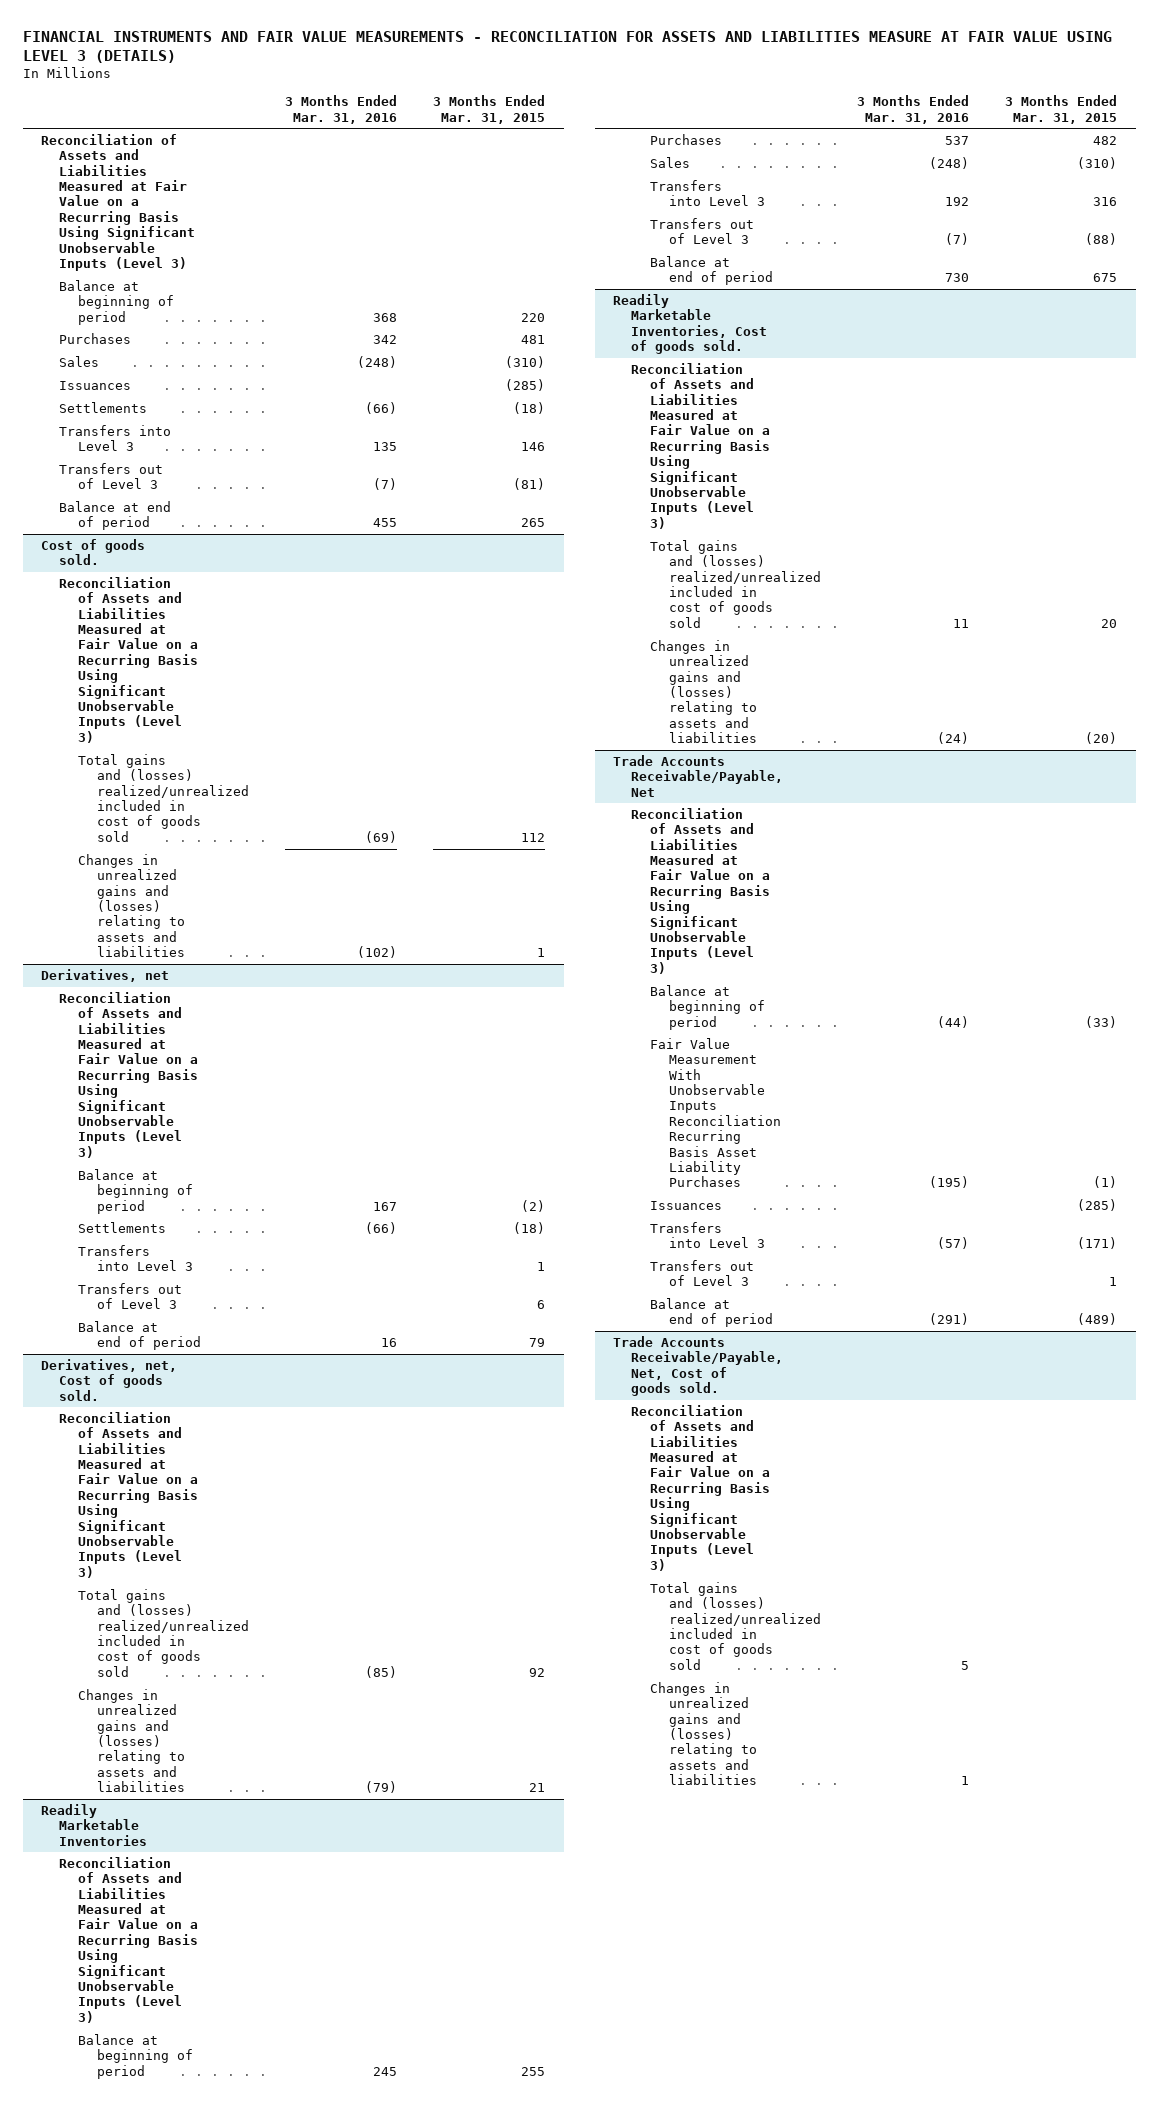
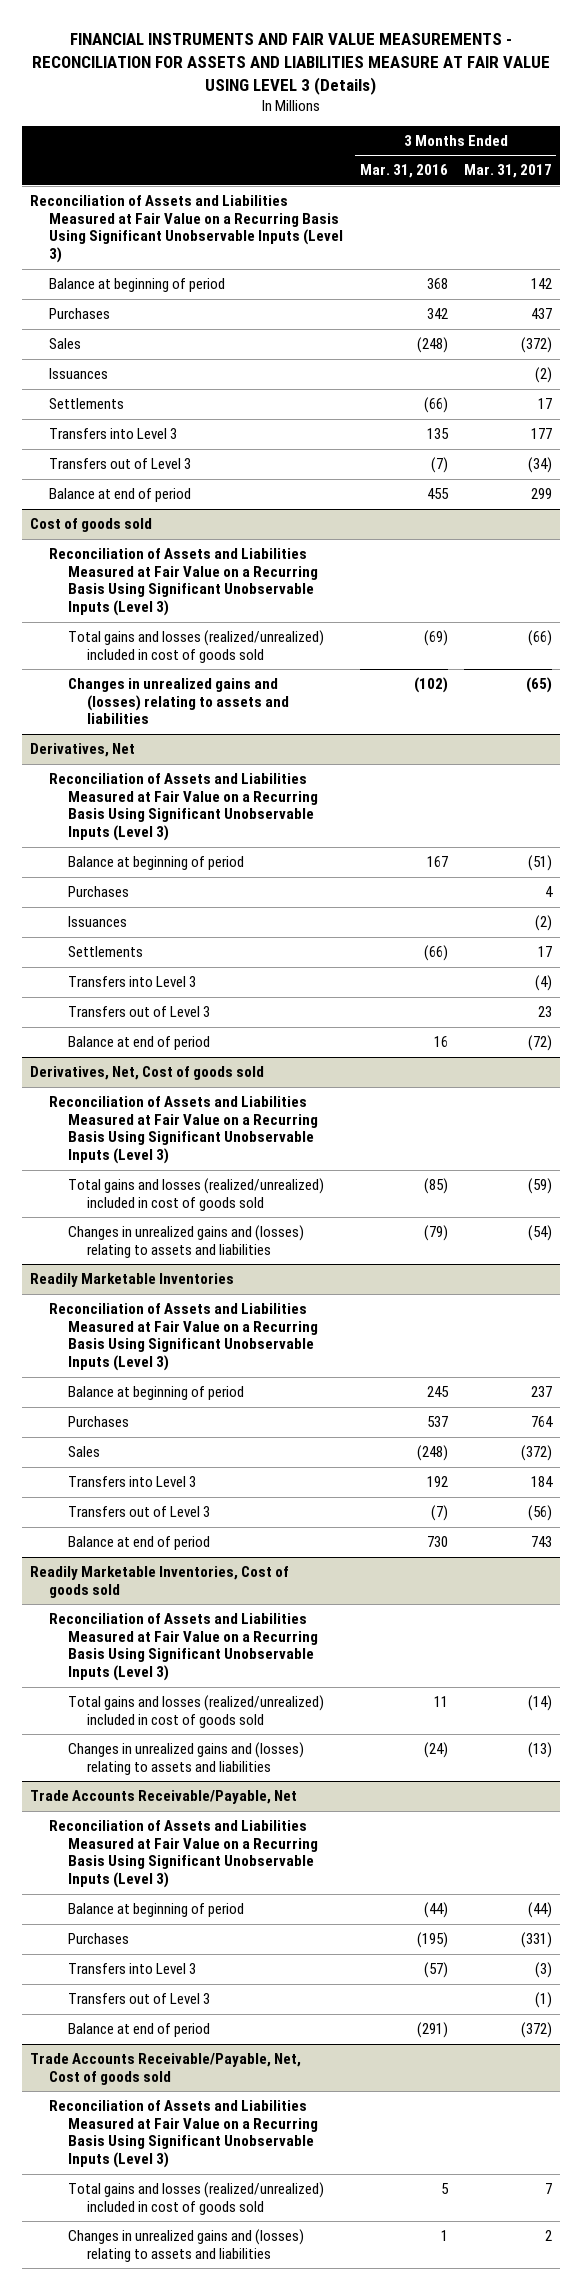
- FINANCIAL INSTRUMENTS AND FAIR VALUE MEASUREMENTS - RECONCILIATION FOR ASSETS AND LIABILITIES MEASURE AT FAIR VALUE USING LEVEL 3 (DETAILS)
+ FINANCIAL INSTRUMENTS AND FAIR VALUE MEASUREMENTS - RECONCILIATION FOR ASSETS AND LIABILITIES MEASURE AT FAIR VALUE USING LEVEL 3 (Details)
- | 3 Months Ended Mar. 31, 2016 | 3 Months Ended Mar. 31, 2015
+ | 3 Months Ended Mar. 31, 2016 | 3 Months Ended Mar. 31, 2017
- Cost of goods sold.
+ Cost of goods sold
- Total gains and (losses) realized/unrealized included in cost of goods sold | (69) | 112
+ Total gains and losses (realized/unrealized) included in cost of goods sold | (69) | (66)
- Derivatives, net
+ Derivatives, Net
+ Purchases | | 4
+ Issuances | | (2)
- Derivatives, net, Cost of goods sold.
+ Derivatives, Net, Cost of goods sold
- Total gains and (losses) realized/unrealized included in cost of goods sold | (85) | 92
+ Total gains and losses (realized/unrealized) included in cost of goods sold | (85) | (59)
- Readily Marketable Inventories, Cost of goods sold.
+ Readily Marketable Inventories, Cost of goods sold
- Total gains and (losses) realized/unrealized included in cost of goods sold | 11 | 20
+ Total gains and losses (realized/unrealized) included in cost of goods sold | 11 | (14)
@ Trade Accounts Receivable/Payable, Net
- Fair Value Measurement With Unobservable Inputs Reconciliation Recurring Basis Asset Liability Purchases | (195) | (1)
- Issuances | | (285)
+ Purchases | (195) | (331)
- Trade Accounts Receivable/Payable, Net, Cost of goods sold.
+ Trade Accounts Receivable/Payable, Net, Cost of goods sold
- Total gains and (losses) realized/unrealized included in cost of goods sold | 5 |
+ Total gains and losses (realized/unrealized) included in cost of goods sold | 5 | 7

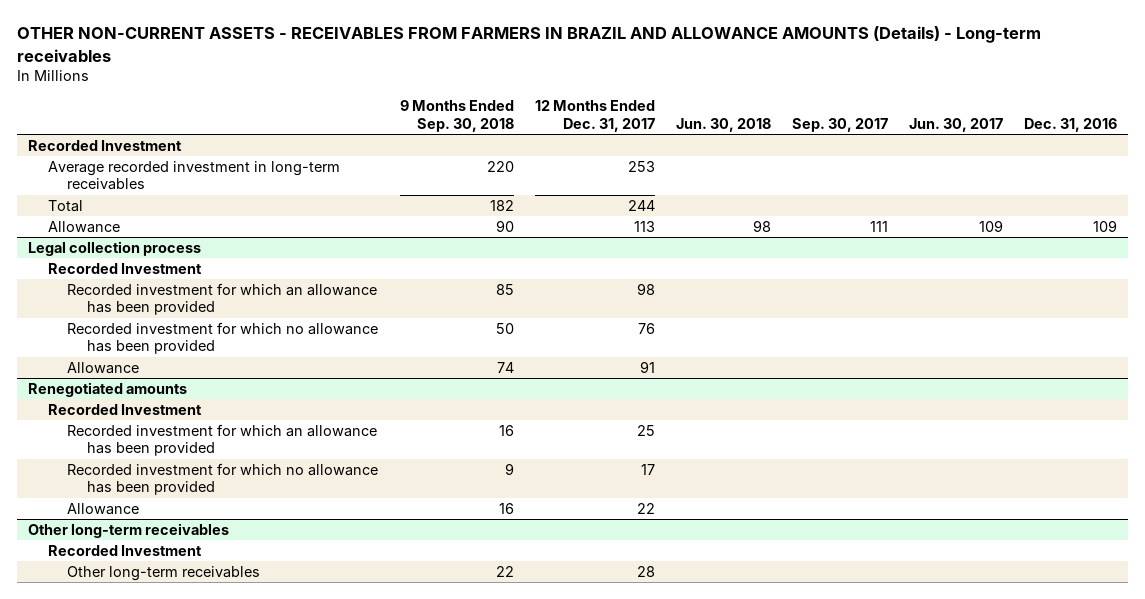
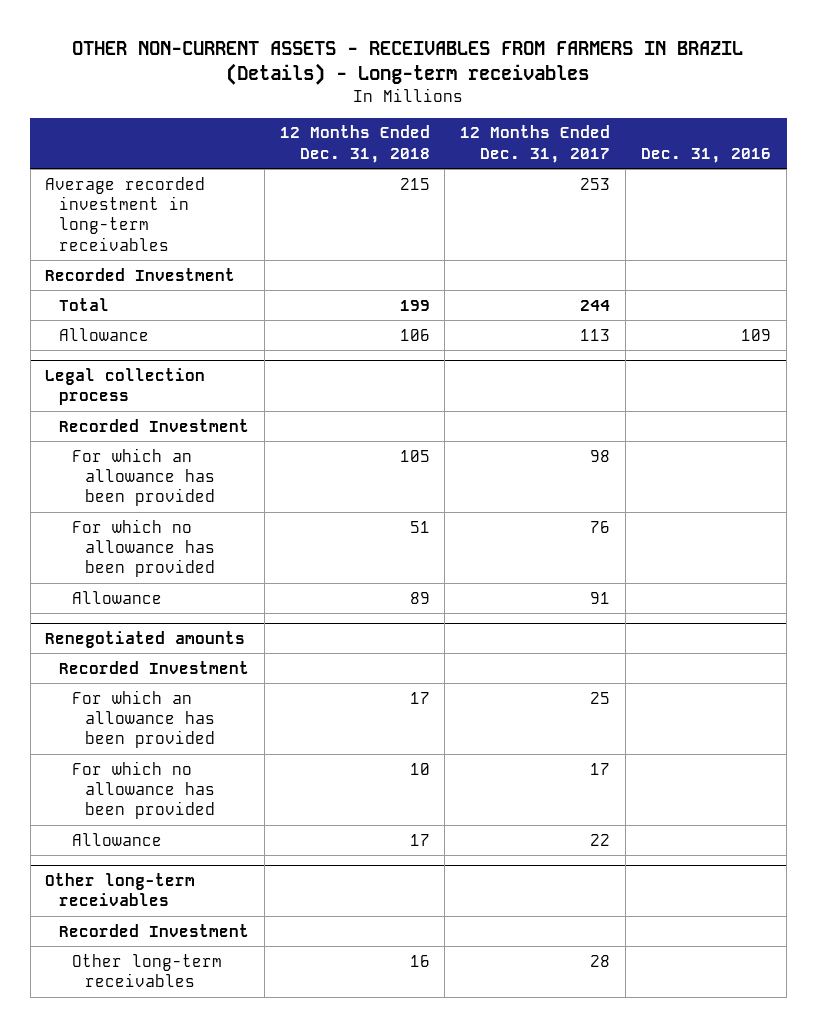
- OTHER NON-CURRENT ASSETS - RECEIVABLES FROM FARMERS IN BRAZIL AND ALLOWANCE AMOUNTS (Details) - Long-term receivables
+ OTHER NON-CURRENT ASSETS - RECEIVABLES FROM FARMERS IN BRAZIL (Details) - Long-term receivables
- | 9 Months Ended Sep. 30, 2018 | 12 Months Ended Dec. 31, 2017 | Jun. 30, 2018 | Sep. 30, 2017 | Jun. 30, 2017 | Dec. 31, 2016
+ | 12 Months Ended Dec. 31, 2018 | 12 Months Ended Dec. 31, 2017 | Dec. 31, 2016
moved down: Recorded Investment
@ Legal collection process
- Recorded investment for which an allowance has been provided | 85 | 98 | | | |
- Recorded investment for which no allowance has been provided | 50 | 76 | | | |
+ For which an allowance has been provided | 105 | 98 |
+ For which no allowance has been provided | 51 | 76 |
@ Renegotiated amounts
- Recorded investment for which an allowance has been provided | 16 | 25 | | | |
- Recorded investment for which no allowance has been provided | 9 | 17 | | | |
+ For which an allowance has been provided | 17 | 25 |
+ For which no allowance has been provided | 10 | 17 |

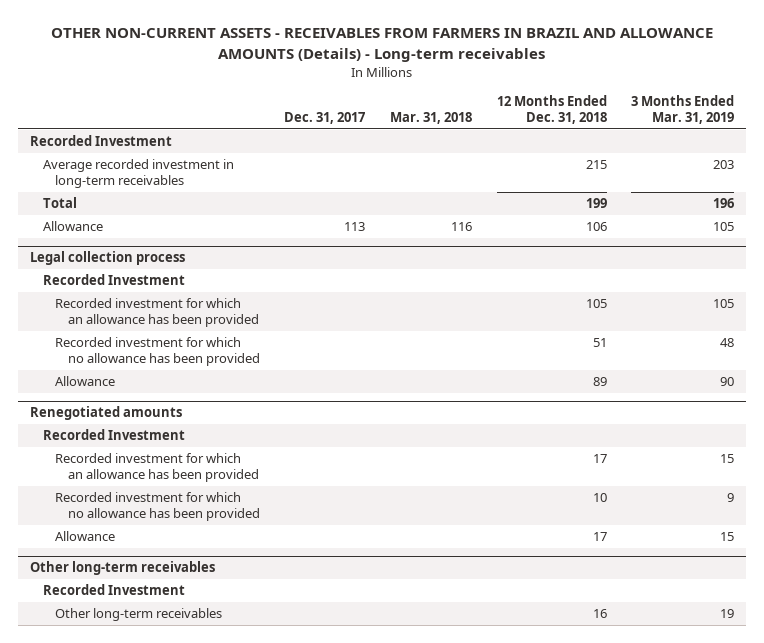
- OTHER NON-CURRENT ASSETS - RECEIVABLES FROM FARMERS IN BRAZIL (Details) - Long-term receivables
+ OTHER NON-CURRENT ASSETS - RECEIVABLES FROM FARMERS IN BRAZIL AND ALLOWANCE AMOUNTS (Details) - Long-term receivables
- | 12 Months Ended Dec. 31, 2018 | 12 Months Ended Dec. 31, 2017 | Dec. 31, 2016
+ | Dec. 31, 2017 | Mar. 31, 2018 | 12 Months Ended Dec. 31, 2018 | 3 Months Ended Mar. 31, 2019
moved down: Average recorded investment in long-term receivables | | | 215 | 203
@ Legal collection process
- For which an allowance has been provided | 105 | 98 |
- For which no allowance has been provided | 51 | 76 |
+ Recorded investment for which an allowance has been provided | | | 105 | 105
+ Recorded investment for which no allowance has been provided | | | 51 | 48
@ Renegotiated amounts
- For which an allowance has been provided | 17 | 25 |
- For which no allowance has been provided | 10 | 17 |
+ Recorded investment for which an allowance has been provided | | | 17 | 15
+ Recorded investment for which no allowance has been provided | | | 10 | 9

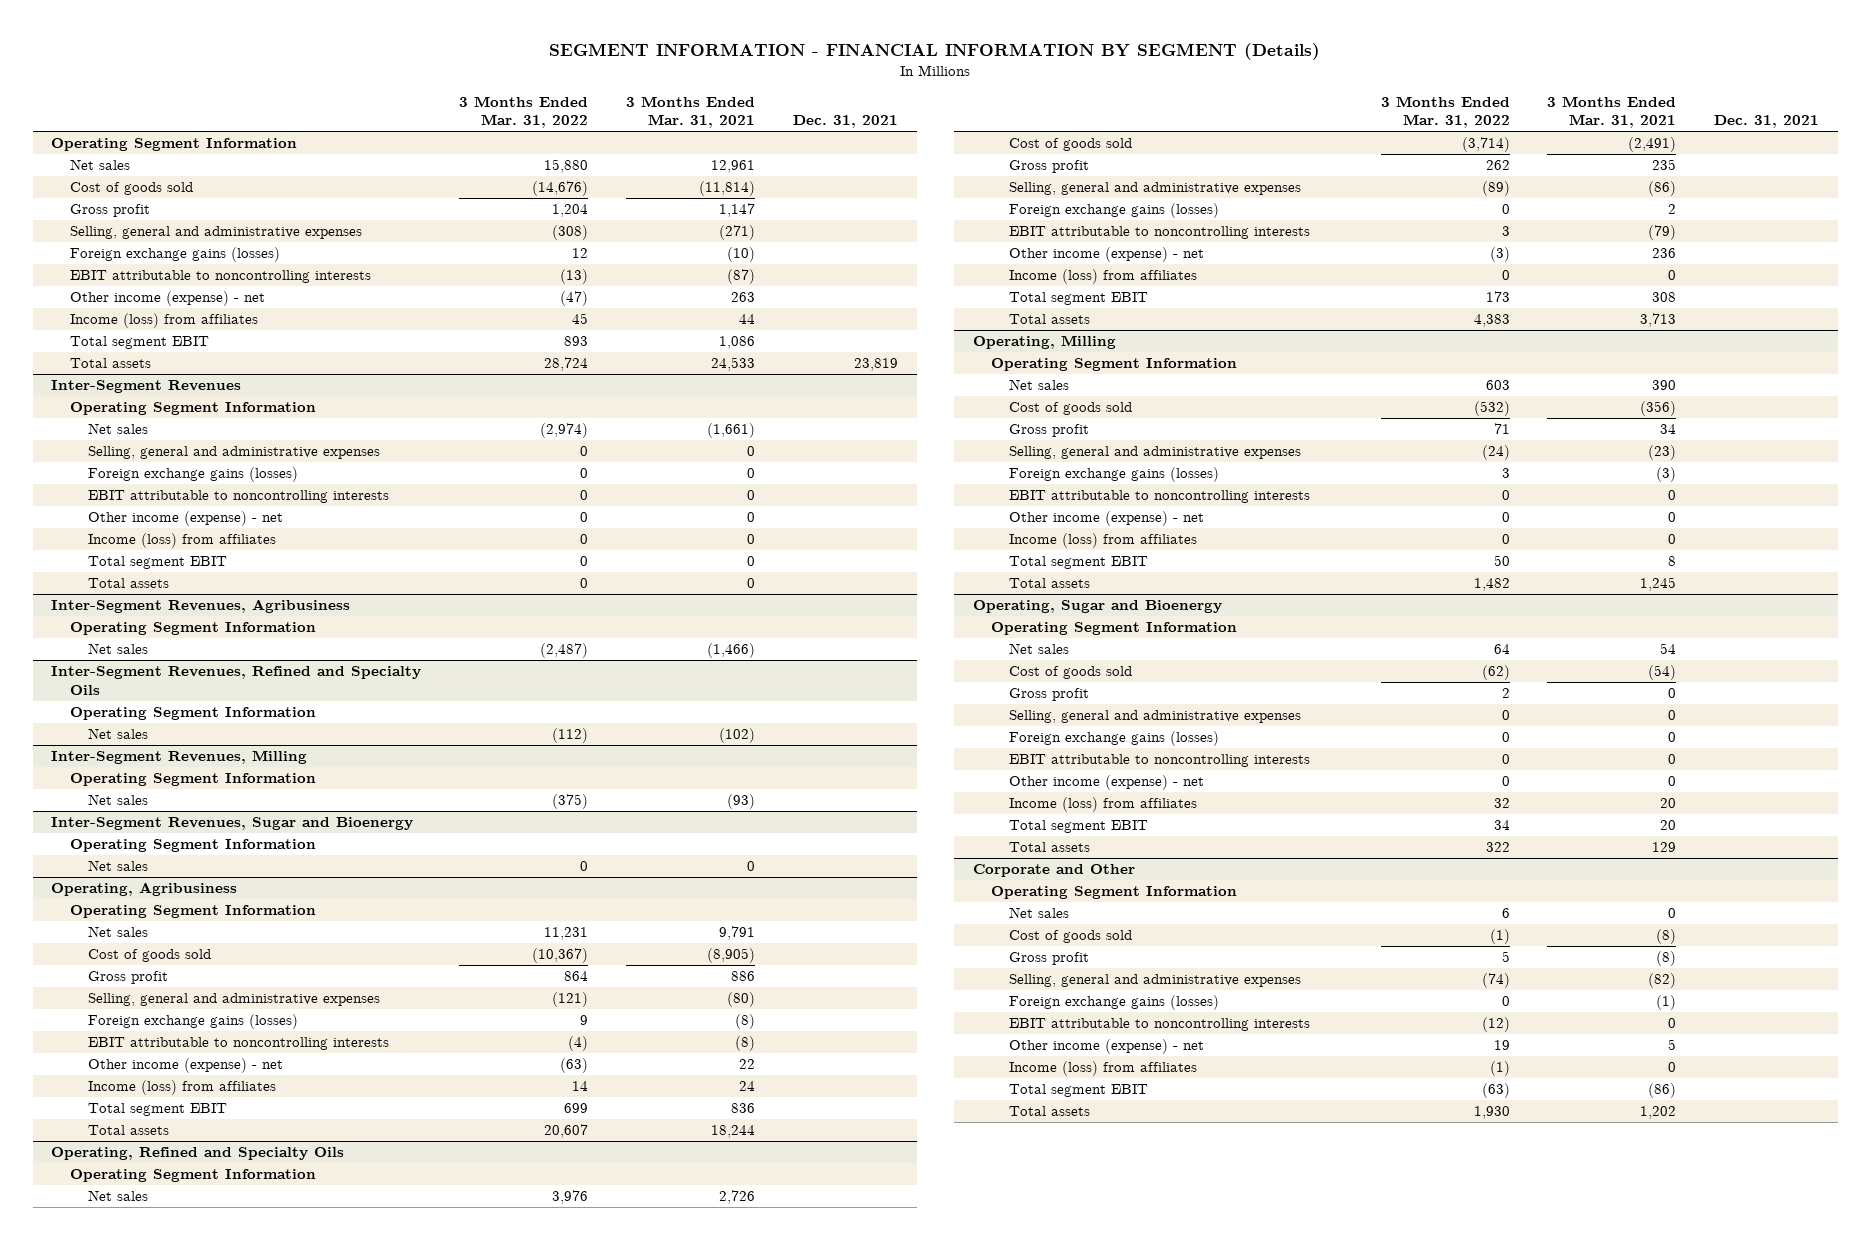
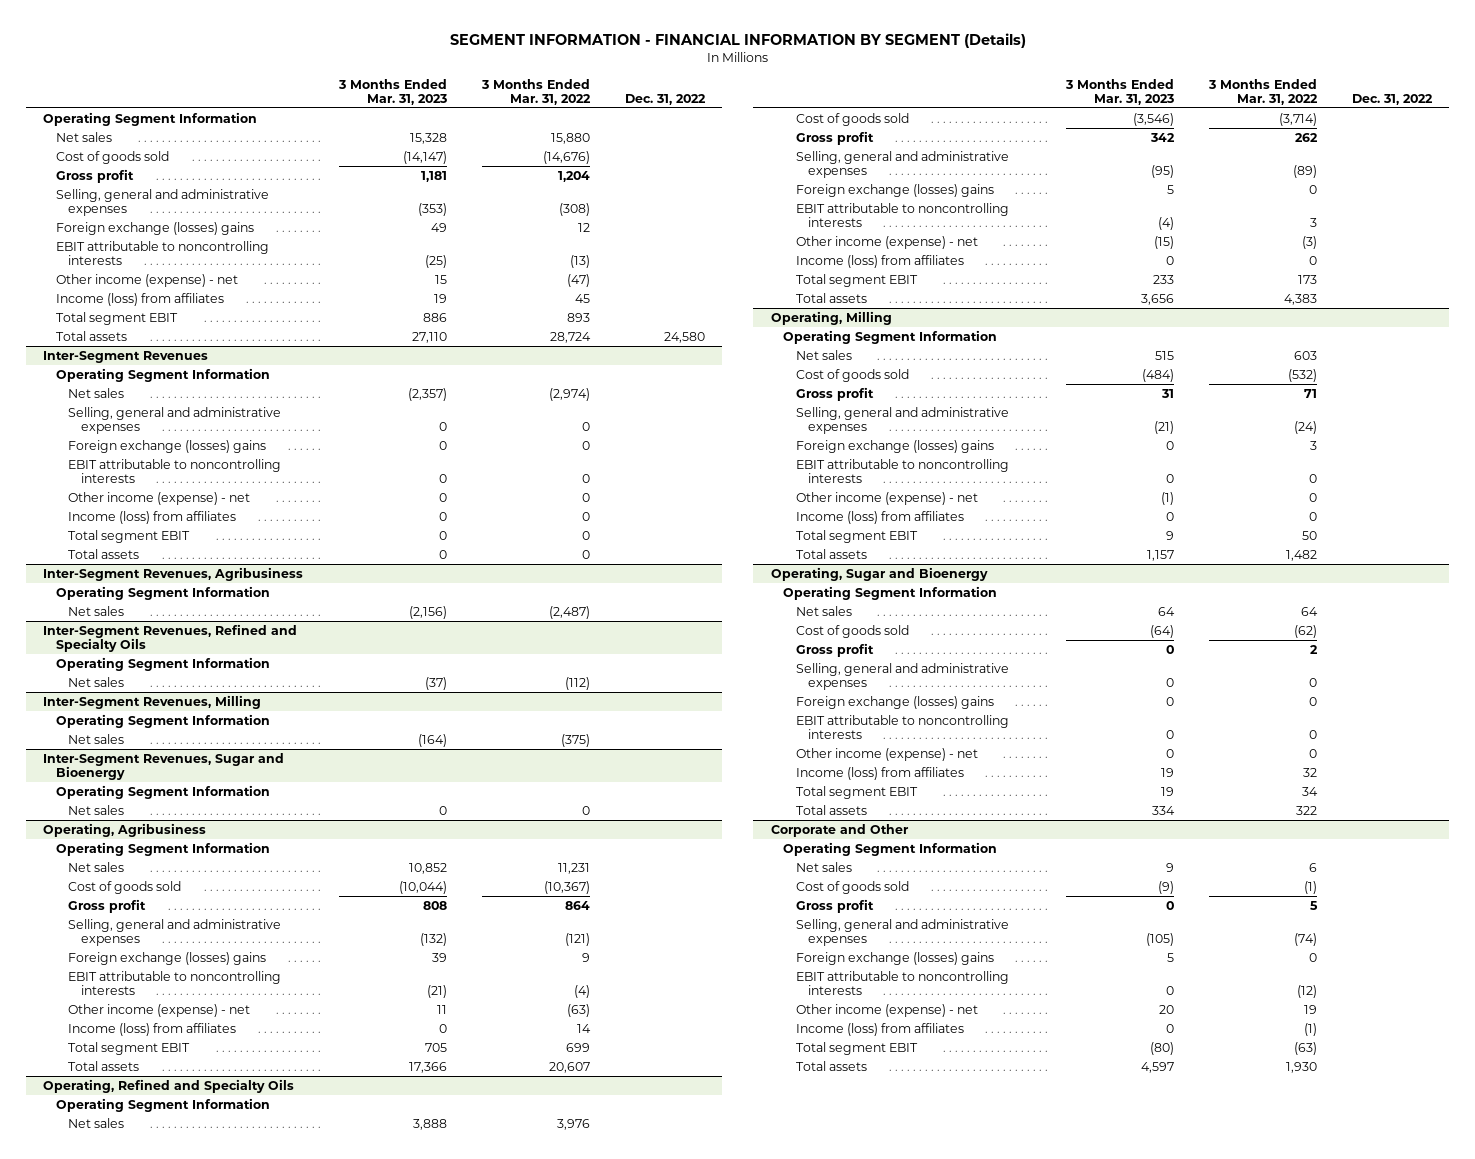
- | 3 Months Ended Mar. 31, 2022 | 3 Months Ended Mar. 31, 2021 | Dec. 31, 2021
+ | 3 Months Ended Mar. 31, 2023 | 3 Months Ended Mar. 31, 2022 | Dec. 31, 2022
- Foreign exchange gains (losses) | 12 | (10) |
+ Foreign exchange (losses) gains | 49 | 12 |
@ Inter-Segment Revenues
- Foreign exchange gains (losses) | 0 | 0 |
+ Foreign exchange (losses) gains | 0 | 0 |
@ Operating, Agribusiness
- Foreign exchange gains (losses) | 9 | (8) |
+ Foreign exchange (losses) gains | 39 | 9 |
@ Operating, Refined and Specialty Oils
- Foreign exchange gains (losses) | 0 | 2 |
+ Foreign exchange (losses) gains | 5 | 0 |
@ Operating, Milling
- Foreign exchange gains (losses) | 3 | (3) |
+ Foreign exchange (losses) gains | 0 | 3 |
@ Operating, Sugar and Bioenergy
- Foreign exchange gains (losses) | 0 | 0 |
+ Foreign exchange (losses) gains | 0 | 0 |
@ Corporate and Other
- Foreign exchange gains (losses) | 0 | (1) |
+ Foreign exchange (losses) gains | 5 | 0 |

